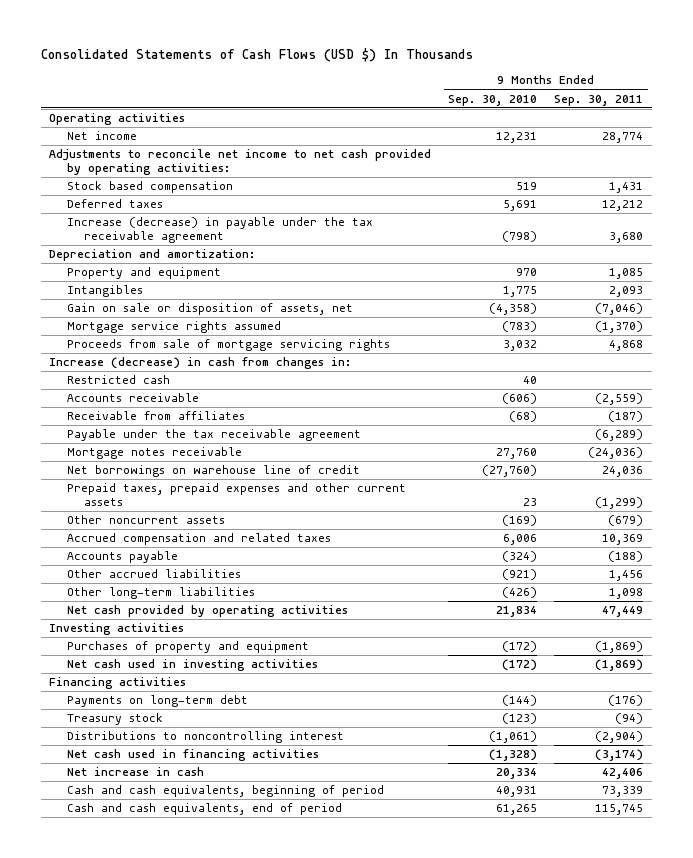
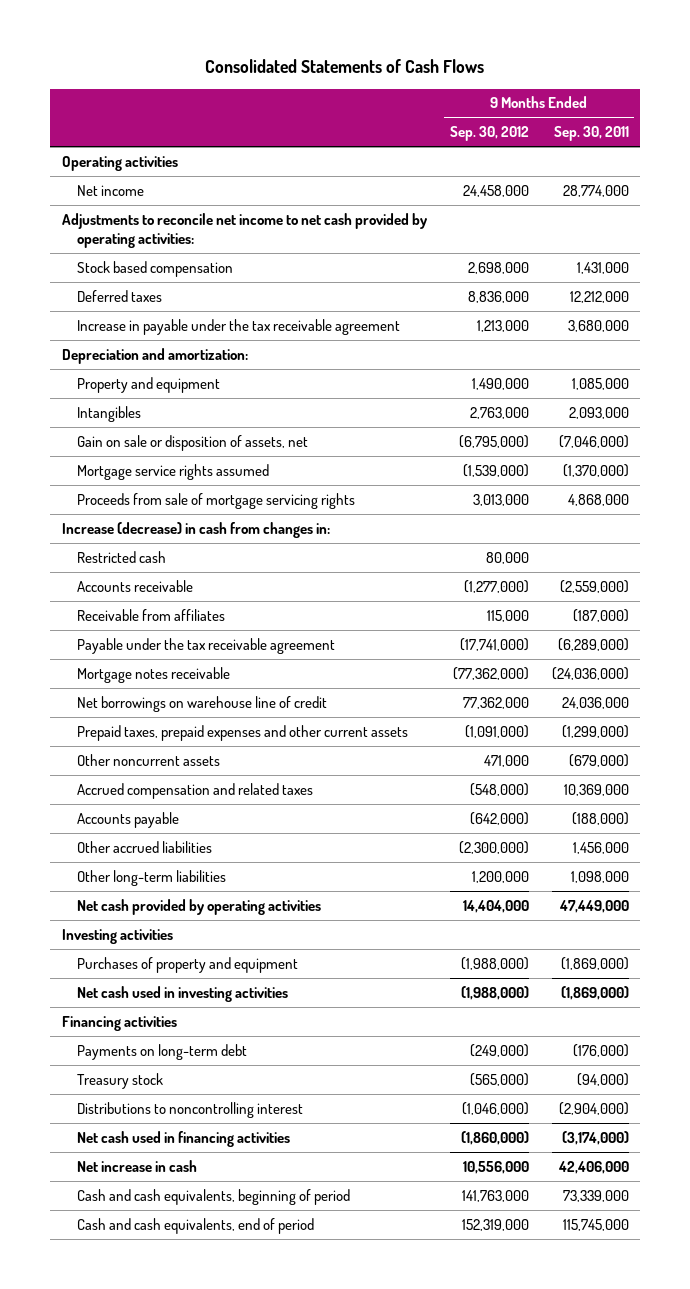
- Consolidated Statements of Cash Flows (USD $) In Thousands
+ Consolidated Statements of Cash Flows
- | 9 Months Ended Sep. 30, 2010 | 9 Months Ended Sep. 30, 2011
+ | 9 Months Ended Sep. 30, 2012 | 9 Months Ended Sep. 30, 2011
- Net income | 12,231 | 28,774
+ Net income | 24,458,000 | 28,774,000
- Stock based compensation | 519 | 1,431
- Deferred taxes | 5,691 | 12,212
- Increase (decrease) in payable under the tax receivable agreement | (798) | 3,680
+ Stock based compensation | 2,698,000 | 1,431,000
+ Deferred taxes | 8,836,000 | 12,212,000
+ Increase in payable under the tax receivable agreement | 1,213,000 | 3,680,000
- Property and equipment | 970 | 1,085
- Intangibles | 1,775 | 2,093
- Gain on sale or disposition of assets, net | (4,358) | (7,046)
- Mortgage service rights assumed | (783) | (1,370)
- Proceeds from sale of mortgage servicing rights | 3,032 | 4,868
+ Property and equipment | 1,490,000 | 1,085,000
+ Intangibles | 2,763,000 | 2,093,000
+ Gain on sale or disposition of assets, net | (6,795,000) | (7,046,000)
+ Mortgage service rights assumed | (1,539,000) | (1,370,000)
+ Proceeds from sale of mortgage servicing rights | 3,013,000 | 4,868,000
- Accounts receivable | (606) | (2,559)
- Receivable from affiliates | (68) | (187)
- Payable under the tax receivable agreement | | (6,289)
- Mortgage notes receivable | 27,760 | (24,036)
- Net borrowings on warehouse line of credit | (27,760) | 24,036
- Prepaid taxes, prepaid expenses and other current assets | 23 | (1,299)
- Other noncurrent assets | (169) | (679)
- Accrued compensation and related taxes | 6,006 | 10,369
- Accounts payable | (324) | (188)
- Other accrued liabilities | (921) | 1,456
- Other long-term liabilities | (426) | 1,098
- Net cash provided by operating activities | 21,834 | 47,449
+ Accounts receivable | (1,277,000) | (2,559,000)
+ Receivable from affiliates | 115,000 | (187,000)
+ Payable under the tax receivable agreement | (17,741,000) | (6,289,000)
+ Mortgage notes receivable | (77,362,000) | (24,036,000)
+ Net borrowings on warehouse line of credit | 77,362,000 | 24,036,000
+ Prepaid taxes, prepaid expenses and other current assets | (1,091,000) | (1,299,000)
+ Other noncurrent assets | 471,000 | (679,000)
+ Accrued compensation and related taxes | (548,000) | 10,369,000
+ Accounts payable | (642,000) | (188,000)
+ Other accrued liabilities | (2,300,000) | 1,456,000
+ Other long-term liabilities | 1,200,000 | 1,098,000
+ Net cash provided by operating activities | 14,404,000 | 47,449,000
- Purchases of property and equipment | (172) | (1,869)
- Net cash used in investing activities | (172) | (1,869)
+ Purchases of property and equipment | (1,988,000) | (1,869,000)
+ Net cash used in investing activities | (1,988,000) | (1,869,000)
- Payments on long-term debt | (144) | (176)
- Treasury stock | (123) | (94)
- Distributions to noncontrolling interest | (1,061) | (2,904)
- Net cash used in financing activities | (1,328) | (3,174)
- Net increase in cash | 20,334 | 42,406
- Cash and cash equivalents, beginning of period | 40,931 | 73,339
- Cash and cash equivalents, end of period | 61,265 | 115,745
+ Payments on long-term debt | (249,000) | (176,000)
+ Treasury stock | (565,000) | (94,000)
+ Distributions to noncontrolling interest | (1,046,000) | (2,904,000)
+ Net cash used in financing activities | (1,860,000) | (3,174,000)
+ Net increase in cash | 10,556,000 | 42,406,000
+ Cash and cash equivalents, beginning of period | 141,763,000 | 73,339,000
+ Cash and cash equivalents, end of period | 152,319,000 | 115,745,000

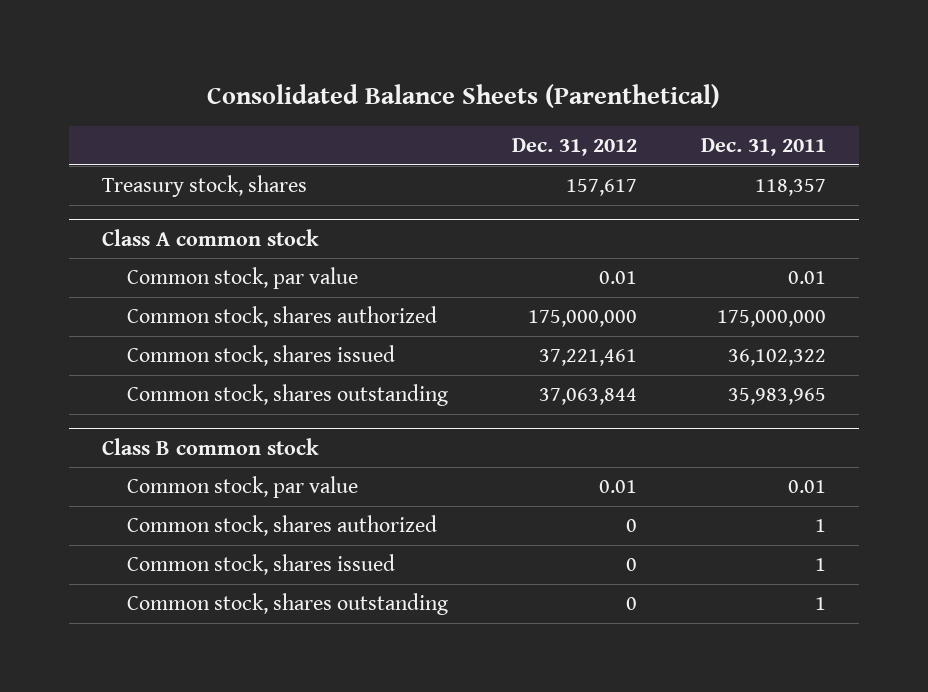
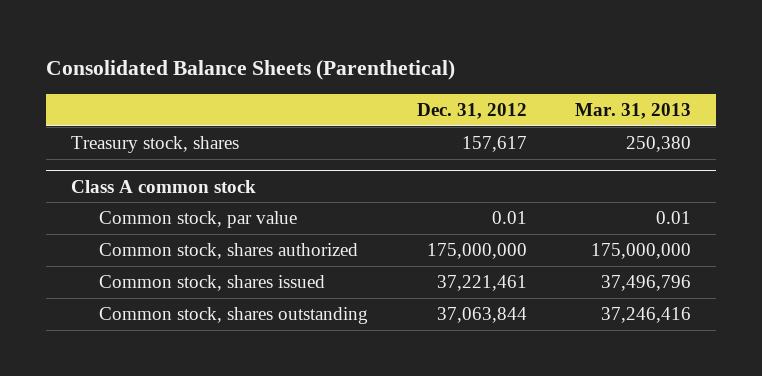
- | Dec. 31, 2012 | Dec. 31, 2011
+ | Dec. 31, 2012 | Mar. 31, 2013
- Class B common stock
- Common stock, par value | 0.01 | 0.01
- Common stock, shares authorized | 0 | 1
- Common stock, shares issued | 0 | 1
- Common stock, shares outstanding | 0 | 1

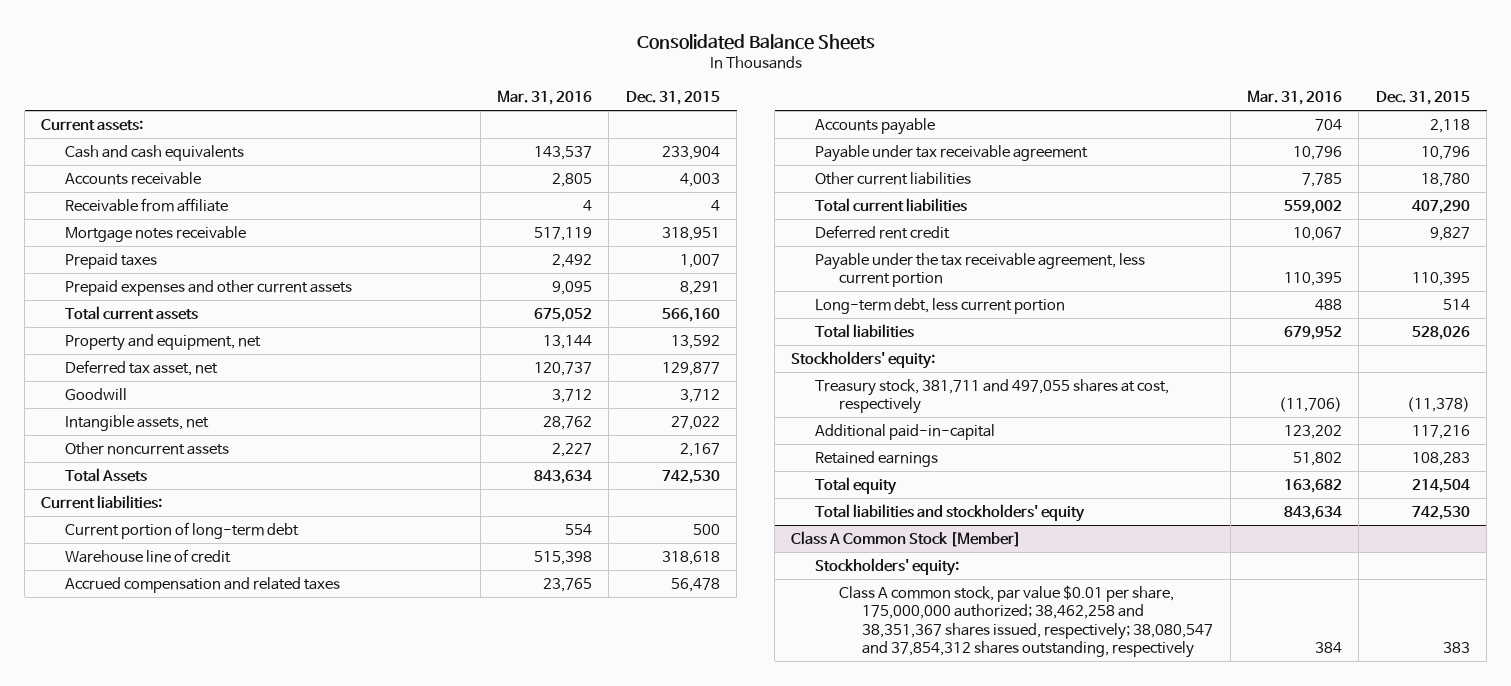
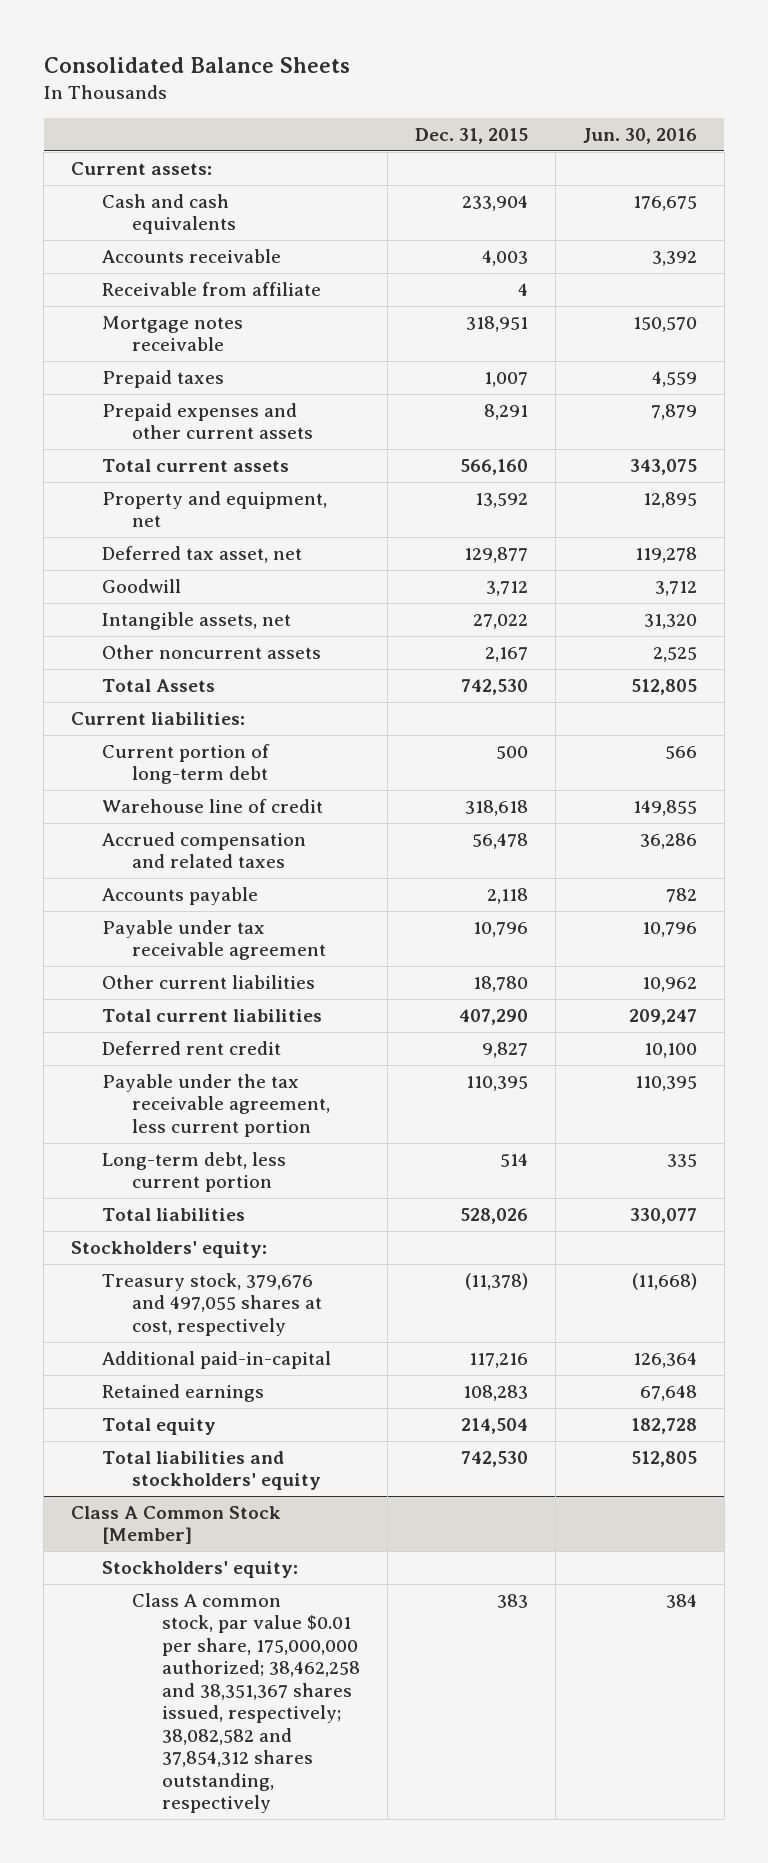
- | Mar. 31, 2016 | Dec. 31, 2015
+ | Dec. 31, 2015 | Jun. 30, 2016
- Treasury stock, 381,711 and 497,055 shares at cost, respectively | (11,706) | (11,378)
+ Treasury stock, 379,676 and 497,055 shares at cost, respectively | (11,378) | (11,668)
@ Class A Common Stock [Member]
- Class A common stock, par value $0.01 per share, 175,000,000 authorized; 38,462,258 and 38,351,367 shares issued, respectively; 38,080,547 and 37,854,312 shares outstanding, respectively | 384 | 383
+ Class A common stock, par value $0.01 per share, 175,000,000 authorized; 38,462,258 and 38,351,367 shares issued, respectively; 38,082,582 and 37,854,312 shares outstanding, respectively | 383 | 384

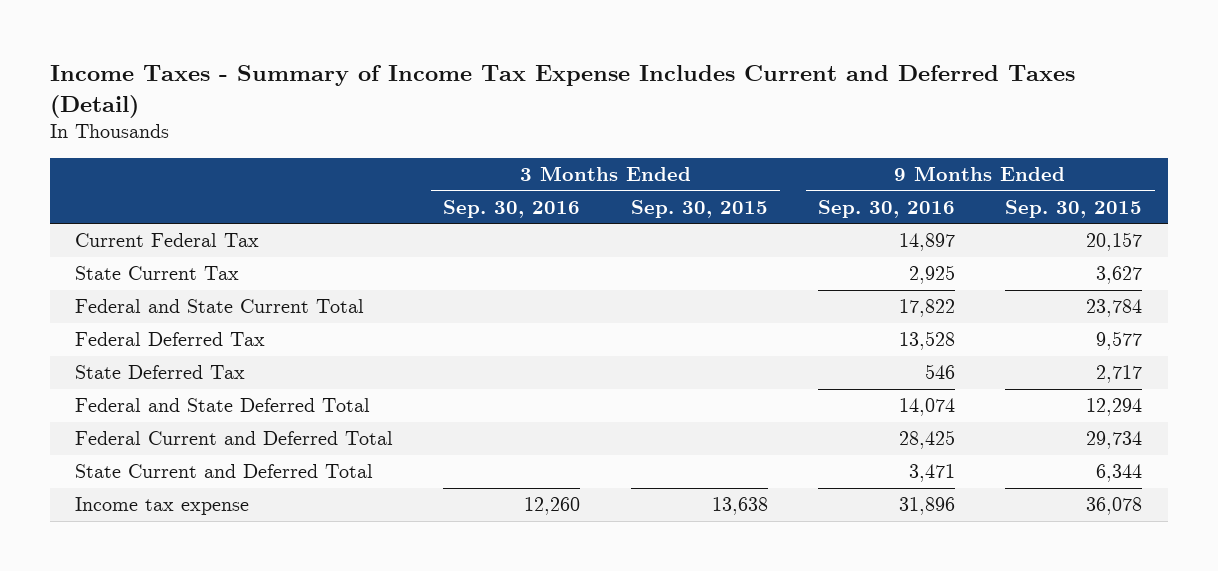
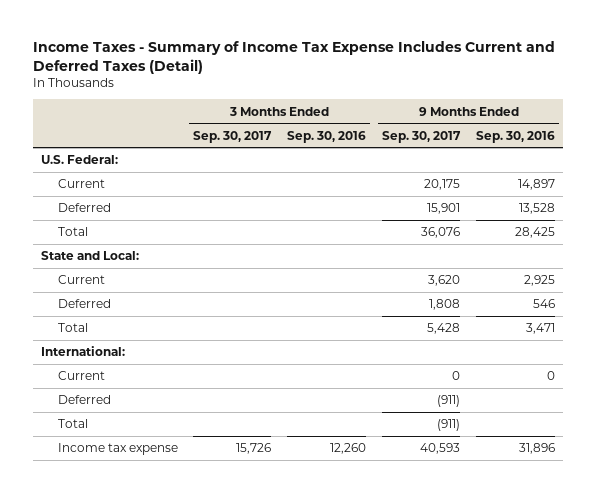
- | 3 Months Ended Sep. 30, 2016 | 3 Months Ended Sep. 30, 2015 | 9 Months Ended Sep. 30, 2016 | 9 Months Ended Sep. 30, 2015
+ | 3 Months Ended Sep. 30, 2017 | 3 Months Ended Sep. 30, 2016 | 9 Months Ended Sep. 30, 2017 | 9 Months Ended Sep. 30, 2016
- Current Federal Tax | | | 14,897 | 20,157
- State Current Tax | | | 2,925 | 3,627
- Federal and State Current Total | | | 17,822 | 23,784
- Federal Deferred Tax | | | 13,528 | 9,577
- State Deferred Tax | | | 546 | 2,717
- Federal and State Deferred Total | | | 14,074 | 12,294
- Federal Current and Deferred Total | | | 28,425 | 29,734
- State Current and Deferred Total | | | 3,471 | 6,344
+ U.S. Federal:
+ Current | | | 20,175 | 14,897
+ Deferred | | | 15,901 | 13,528
+ Total | | | 36,076 | 28,425
+ State and Local:
+ Current | | | 3,620 | 2,925
+ Deferred | | | 1,808 | 546
+ Total | | | 5,428 | 3,471
+ International:
+ Current | | | 0 | 0
+ Deferred | | | (911) |
+ Total | | | (911) |

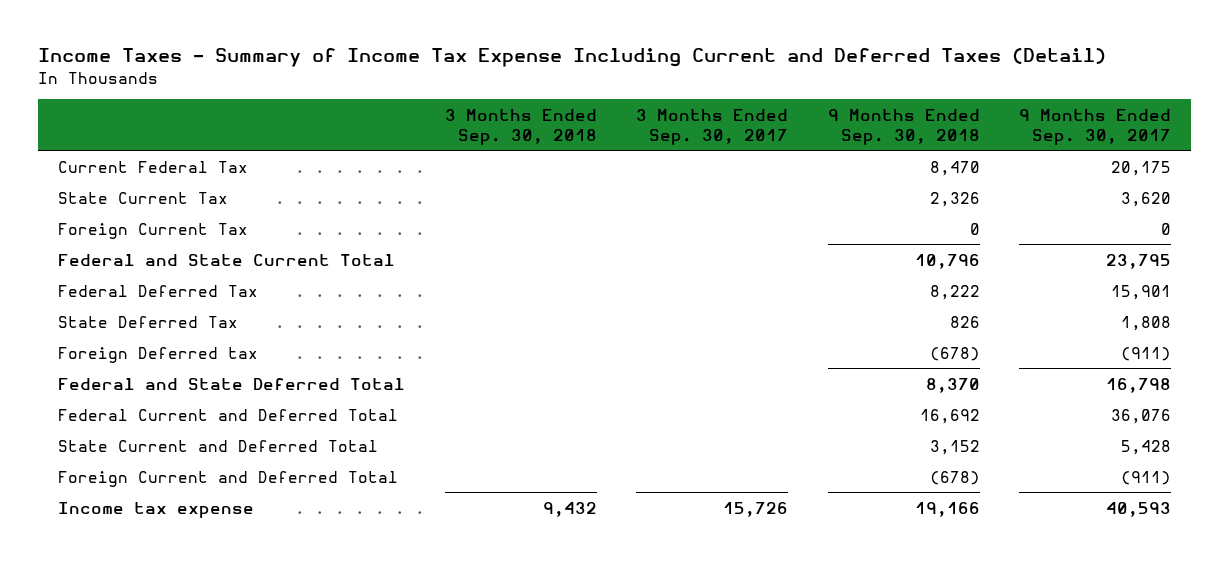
- Income Taxes - Summary of Income Tax Expense Includes Current and Deferred Taxes (Detail)
+ Income Taxes - Summary of Income Tax Expense Including Current and Deferred Taxes (Detail)
- | 3 Months Ended Sep. 30, 2017 | 3 Months Ended Sep. 30, 2016 | 9 Months Ended Sep. 30, 2017 | 9 Months Ended Sep. 30, 2016
+ | 3 Months Ended Sep. 30, 2018 | 3 Months Ended Sep. 30, 2017 | 9 Months Ended Sep. 30, 2018 | 9 Months Ended Sep. 30, 2017
- U.S. Federal:
- Current | | | 20,175 | 14,897
- Deferred | | | 15,901 | 13,528
- Total | | | 36,076 | 28,425
- State and Local:
- Current | | | 3,620 | 2,925
- Deferred | | | 1,808 | 546
- Total | | | 5,428 | 3,471
- International:
- Current | | | 0 | 0
- Deferred | | | (911) |
- Total | | | (911) |
+ Current Federal Tax | | | 8,470 | 20,175
+ State Current Tax | | | 2,326 | 3,620
+ Foreign Current Tax | | | 0 | 0
+ Federal and State Current Total | | | 10,796 | 23,795
+ Federal Deferred Tax | | | 8,222 | 15,901
+ State Deferred Tax | | | 826 | 1,808
+ Foreign Deferred tax | | | (678) | (911)
+ Federal and State Deferred Total | | | 8,370 | 16,798
+ Federal Current and Deferred Total | | | 16,692 | 36,076
+ State Current and Deferred Total | | | 3,152 | 5,428
+ Foreign Current and Deferred Total | | | (678) | (911)

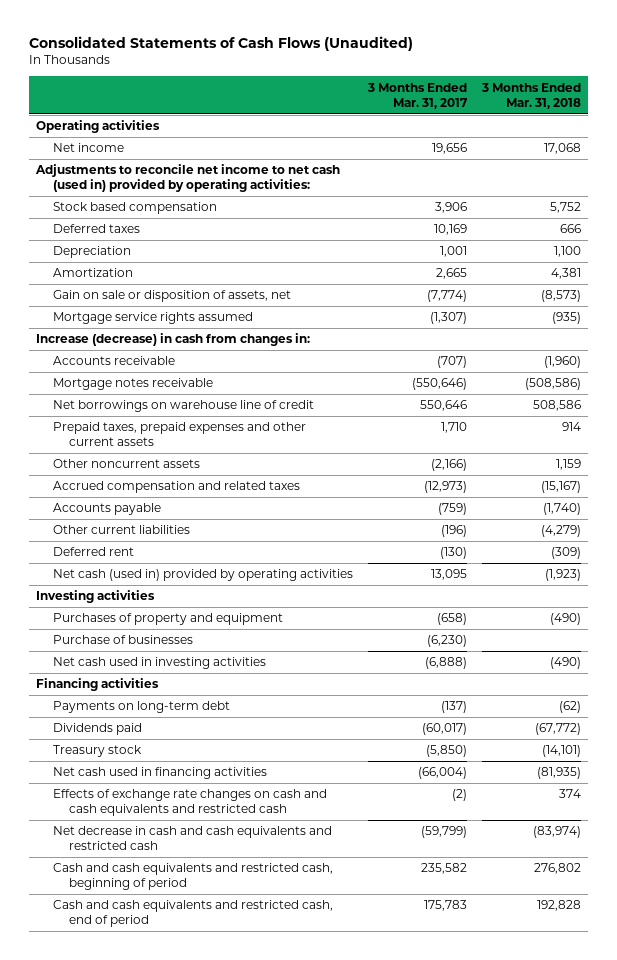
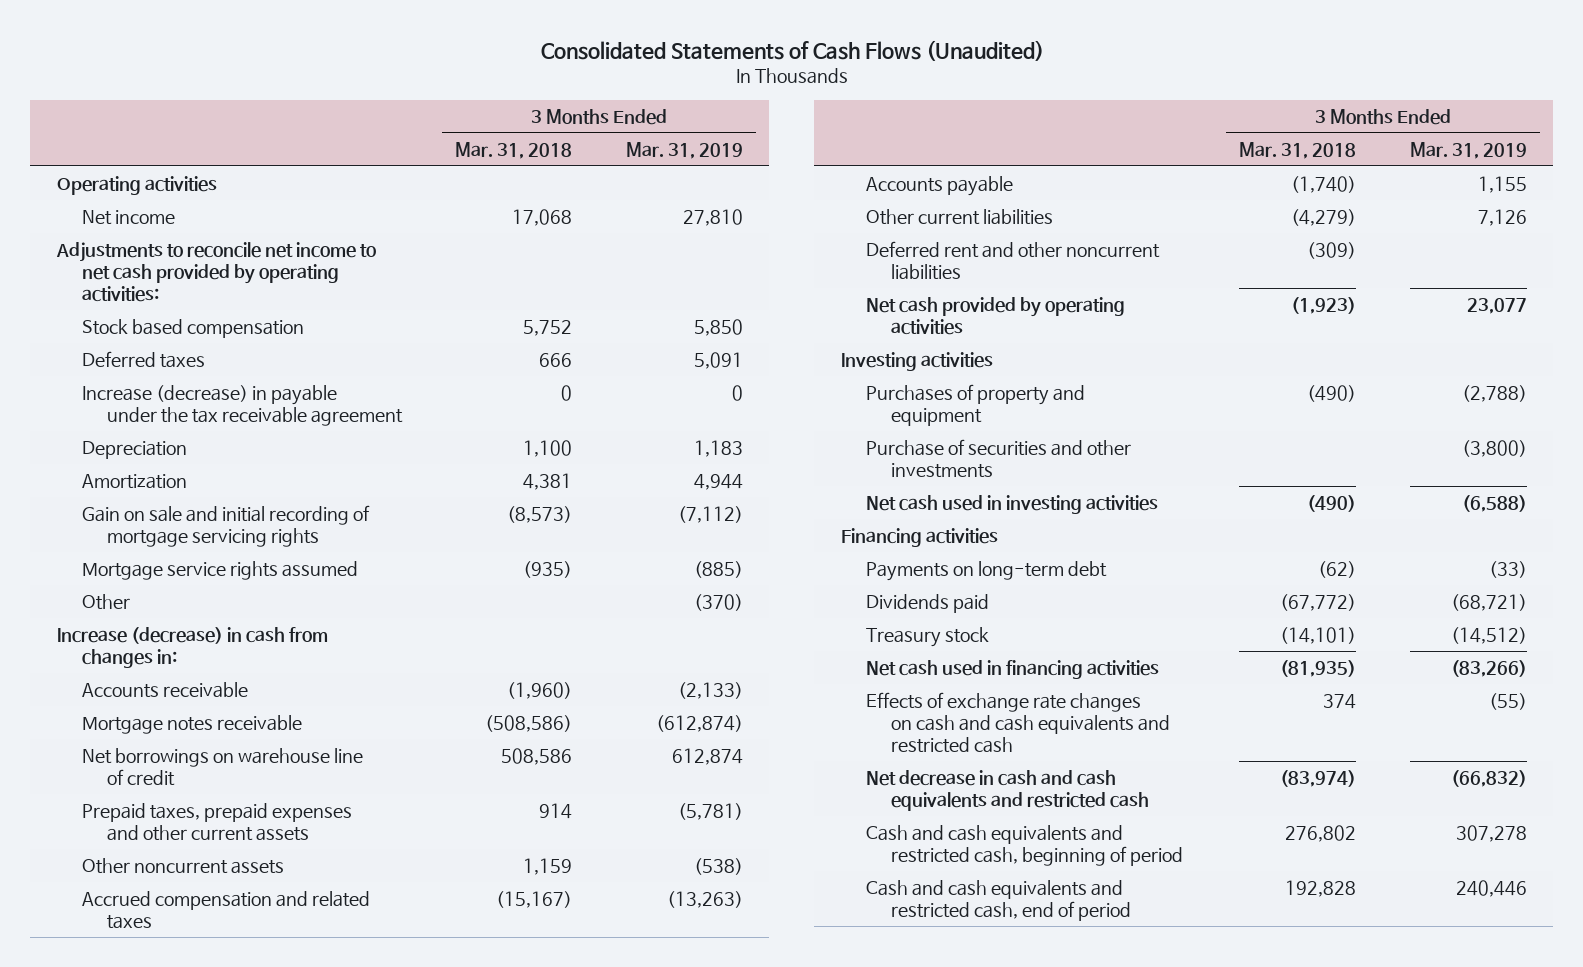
- | 3 Months Ended Mar. 31, 2017 | 3 Months Ended Mar. 31, 2018
+ | 3 Months Ended Mar. 31, 2018 | 3 Months Ended Mar. 31, 2019
- Adjustments to reconcile net income to net cash (used in) provided by operating activities:
+ Adjustments to reconcile net income to net cash provided by operating activities:
+ Increase (decrease) in payable under the tax receivable agreement | 0 | 0
- Gain on sale or disposition of assets, net | (7,774) | (8,573)
+ Gain on sale and initial recording of mortgage servicing rights | (8,573) | (7,112)
+ Other | | (370)
- Deferred rent | (130) | (309)
- Net cash (used in) provided by operating activities | 13,095 | (1,923)
+ Deferred rent and other noncurrent liabilities | (309) |
+ Net cash provided by operating activities | (1,923) | 23,077
- Purchase of businesses | (6,230) |
+ Purchase of securities and other investments | | (3,800)

